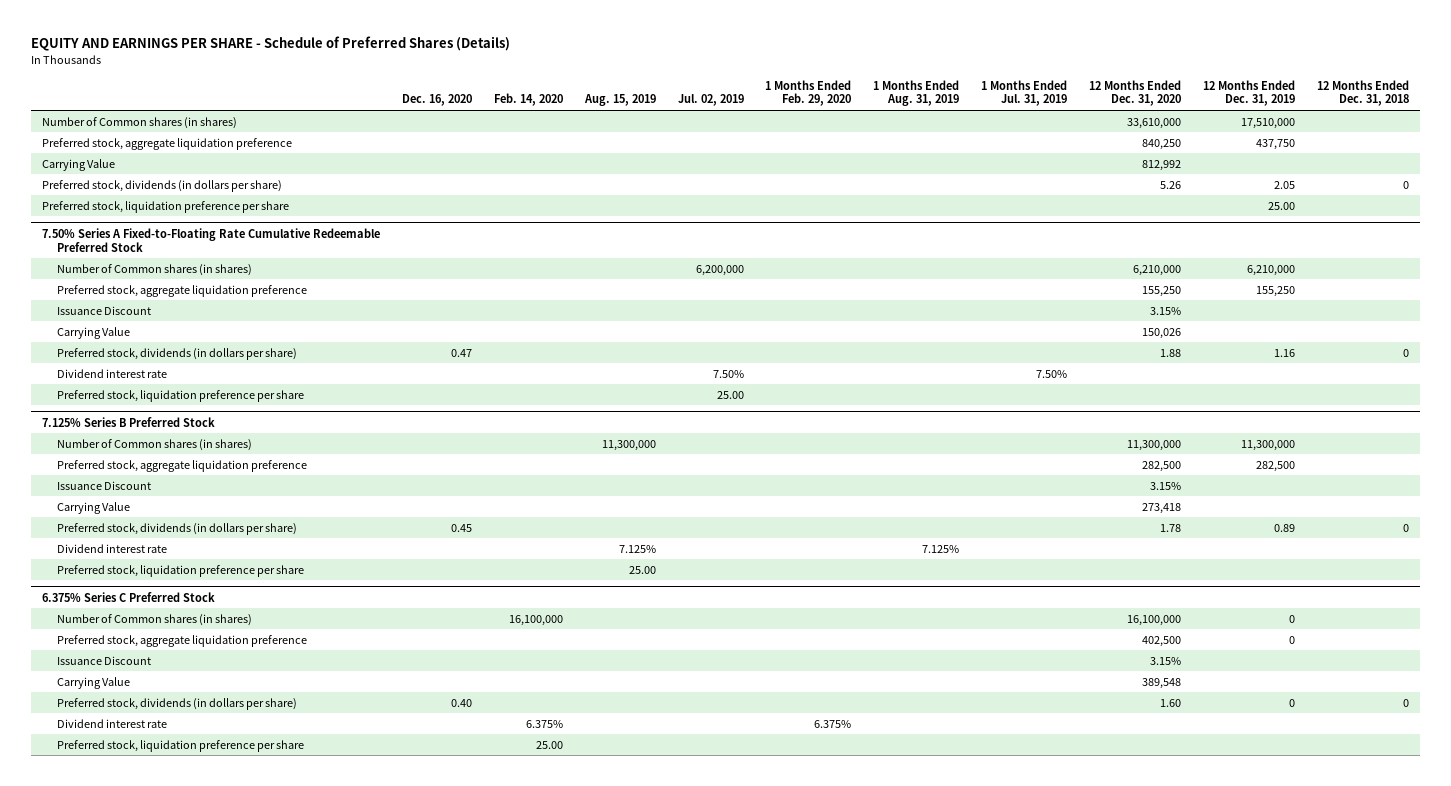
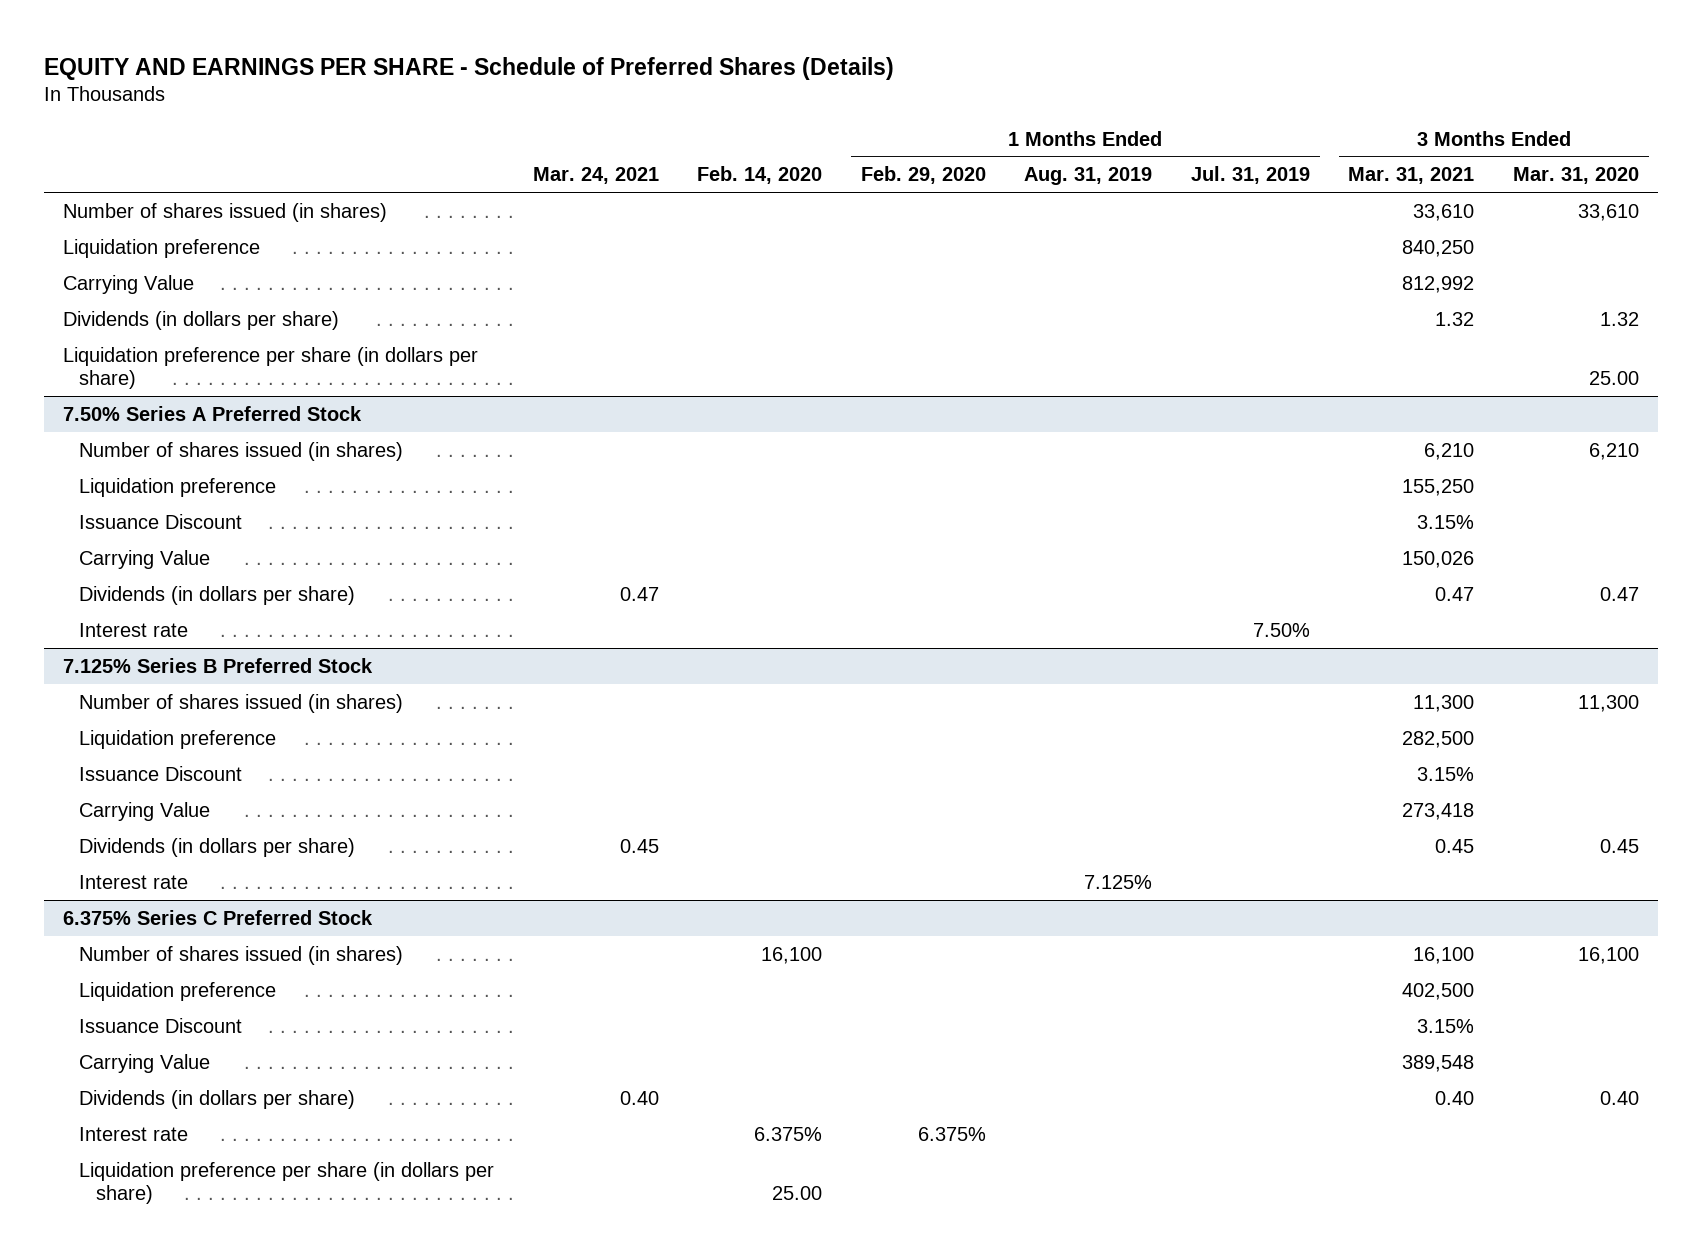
- | Dec. 16, 2020 | Feb. 14, 2020 | Aug. 15, 2019 | Jul. 02, 2019 | 1 Months Ended Feb. 29, 2020 | 1 Months Ended Aug. 31, 2019 | 1 Months Ended Jul. 31, 2019 | 12 Months Ended Dec. 31, 2020 | 12 Months Ended Dec. 31, 2019 | 12 Months Ended Dec. 31, 2018
+ | Mar. 24, 2021 | Feb. 14, 2020 | 1 Months Ended Feb. 29, 2020 | 1 Months Ended Aug. 31, 2019 | 1 Months Ended Jul. 31, 2019 | 3 Months Ended Mar. 31, 2021 | 3 Months Ended Mar. 31, 2020
- Number of Common shares (in shares) | | | | | | | | 33,610,000 | 17,510,000 |
- Preferred stock, aggregate liquidation preference | | | | | | | | 840,250 | 437,750 |
+ Number of shares issued (in shares) | | | | | | 33,610 | 33,610
+ Liquidation preference | | | | | | 840,250 |
- Preferred stock, dividends (in dollars per share) | | | | | | | | 5.26 | 2.05 | 0
- Preferred stock, liquidation preference per share | | | | | | | | | 25.00 |
- 7.50% Series A Fixed-to-Floating Rate Cumulative Redeemable Preferred Stock
- Number of Common shares (in shares) | | | | 6,200,000 | | | | 6,210,000 | 6,210,000 |
- Preferred stock, aggregate liquidation preference | | | | | | | | 155,250 | 155,250 |
+ Dividends (in dollars per share) | | | | | | 1.32 | 1.32
+ Liquidation preference per share (in dollars per share) | | | | | | | 25.00
+ 7.50% Series A Preferred Stock
+ Number of shares issued (in shares) | | | | | | 6,210 | 6,210
+ Liquidation preference | | | | | | 155,250 |
- Preferred stock, dividends (in dollars per share) | 0.47 | | | | | | | 1.88 | 1.16 | 0
- Dividend interest rate | | | | 7.50% | | | 7.50% | | |
- Preferred stock, liquidation preference per share | | | | 25.00 | | | | | |
+ Dividends (in dollars per share) | 0.47 | | | | | 0.47 | 0.47
+ Interest rate | | | | | 7.50% | |
@ 7.125% Series B Preferred Stock
- Number of Common shares (in shares) | | | 11,300,000 | | | | | 11,300,000 | 11,300,000 |
- Preferred stock, aggregate liquidation preference | | | | | | | | 282,500 | 282,500 |
+ Number of shares issued (in shares) | | | | | | 11,300 | 11,300
+ Liquidation preference | | | | | | 282,500 |
- Preferred stock, dividends (in dollars per share) | 0.45 | | | | | | | 1.78 | 0.89 | 0
- Dividend interest rate | | | 7.125% | | | 7.125% | | | |
- Preferred stock, liquidation preference per share | | | 25.00 | | | | | | |
+ Dividends (in dollars per share) | 0.45 | | | | | 0.45 | 0.45
+ Interest rate | | | | 7.125% | | |
@ 6.375% Series C Preferred Stock
- Number of Common shares (in shares) | | 16,100,000 | | | | | | 16,100,000 | 0 |
- Preferred stock, aggregate liquidation preference | | | | | | | | 402,500 | 0 |
+ Number of shares issued (in shares) | | 16,100 | | | | 16,100 | 16,100
+ Liquidation preference | | | | | | 402,500 |
- Preferred stock, dividends (in dollars per share) | 0.40 | | | | | | | 1.60 | 0 | 0
- Dividend interest rate | | 6.375% | | | 6.375% | | | | |
- Preferred stock, liquidation preference per share | | 25.00 | | | | | | | |
+ Dividends (in dollars per share) | 0.40 | | | | | 0.40 | 0.40
+ Interest rate | | 6.375% | 6.375% | | | |
+ Liquidation preference per share (in dollars per share) | | 25.00 | | | | |

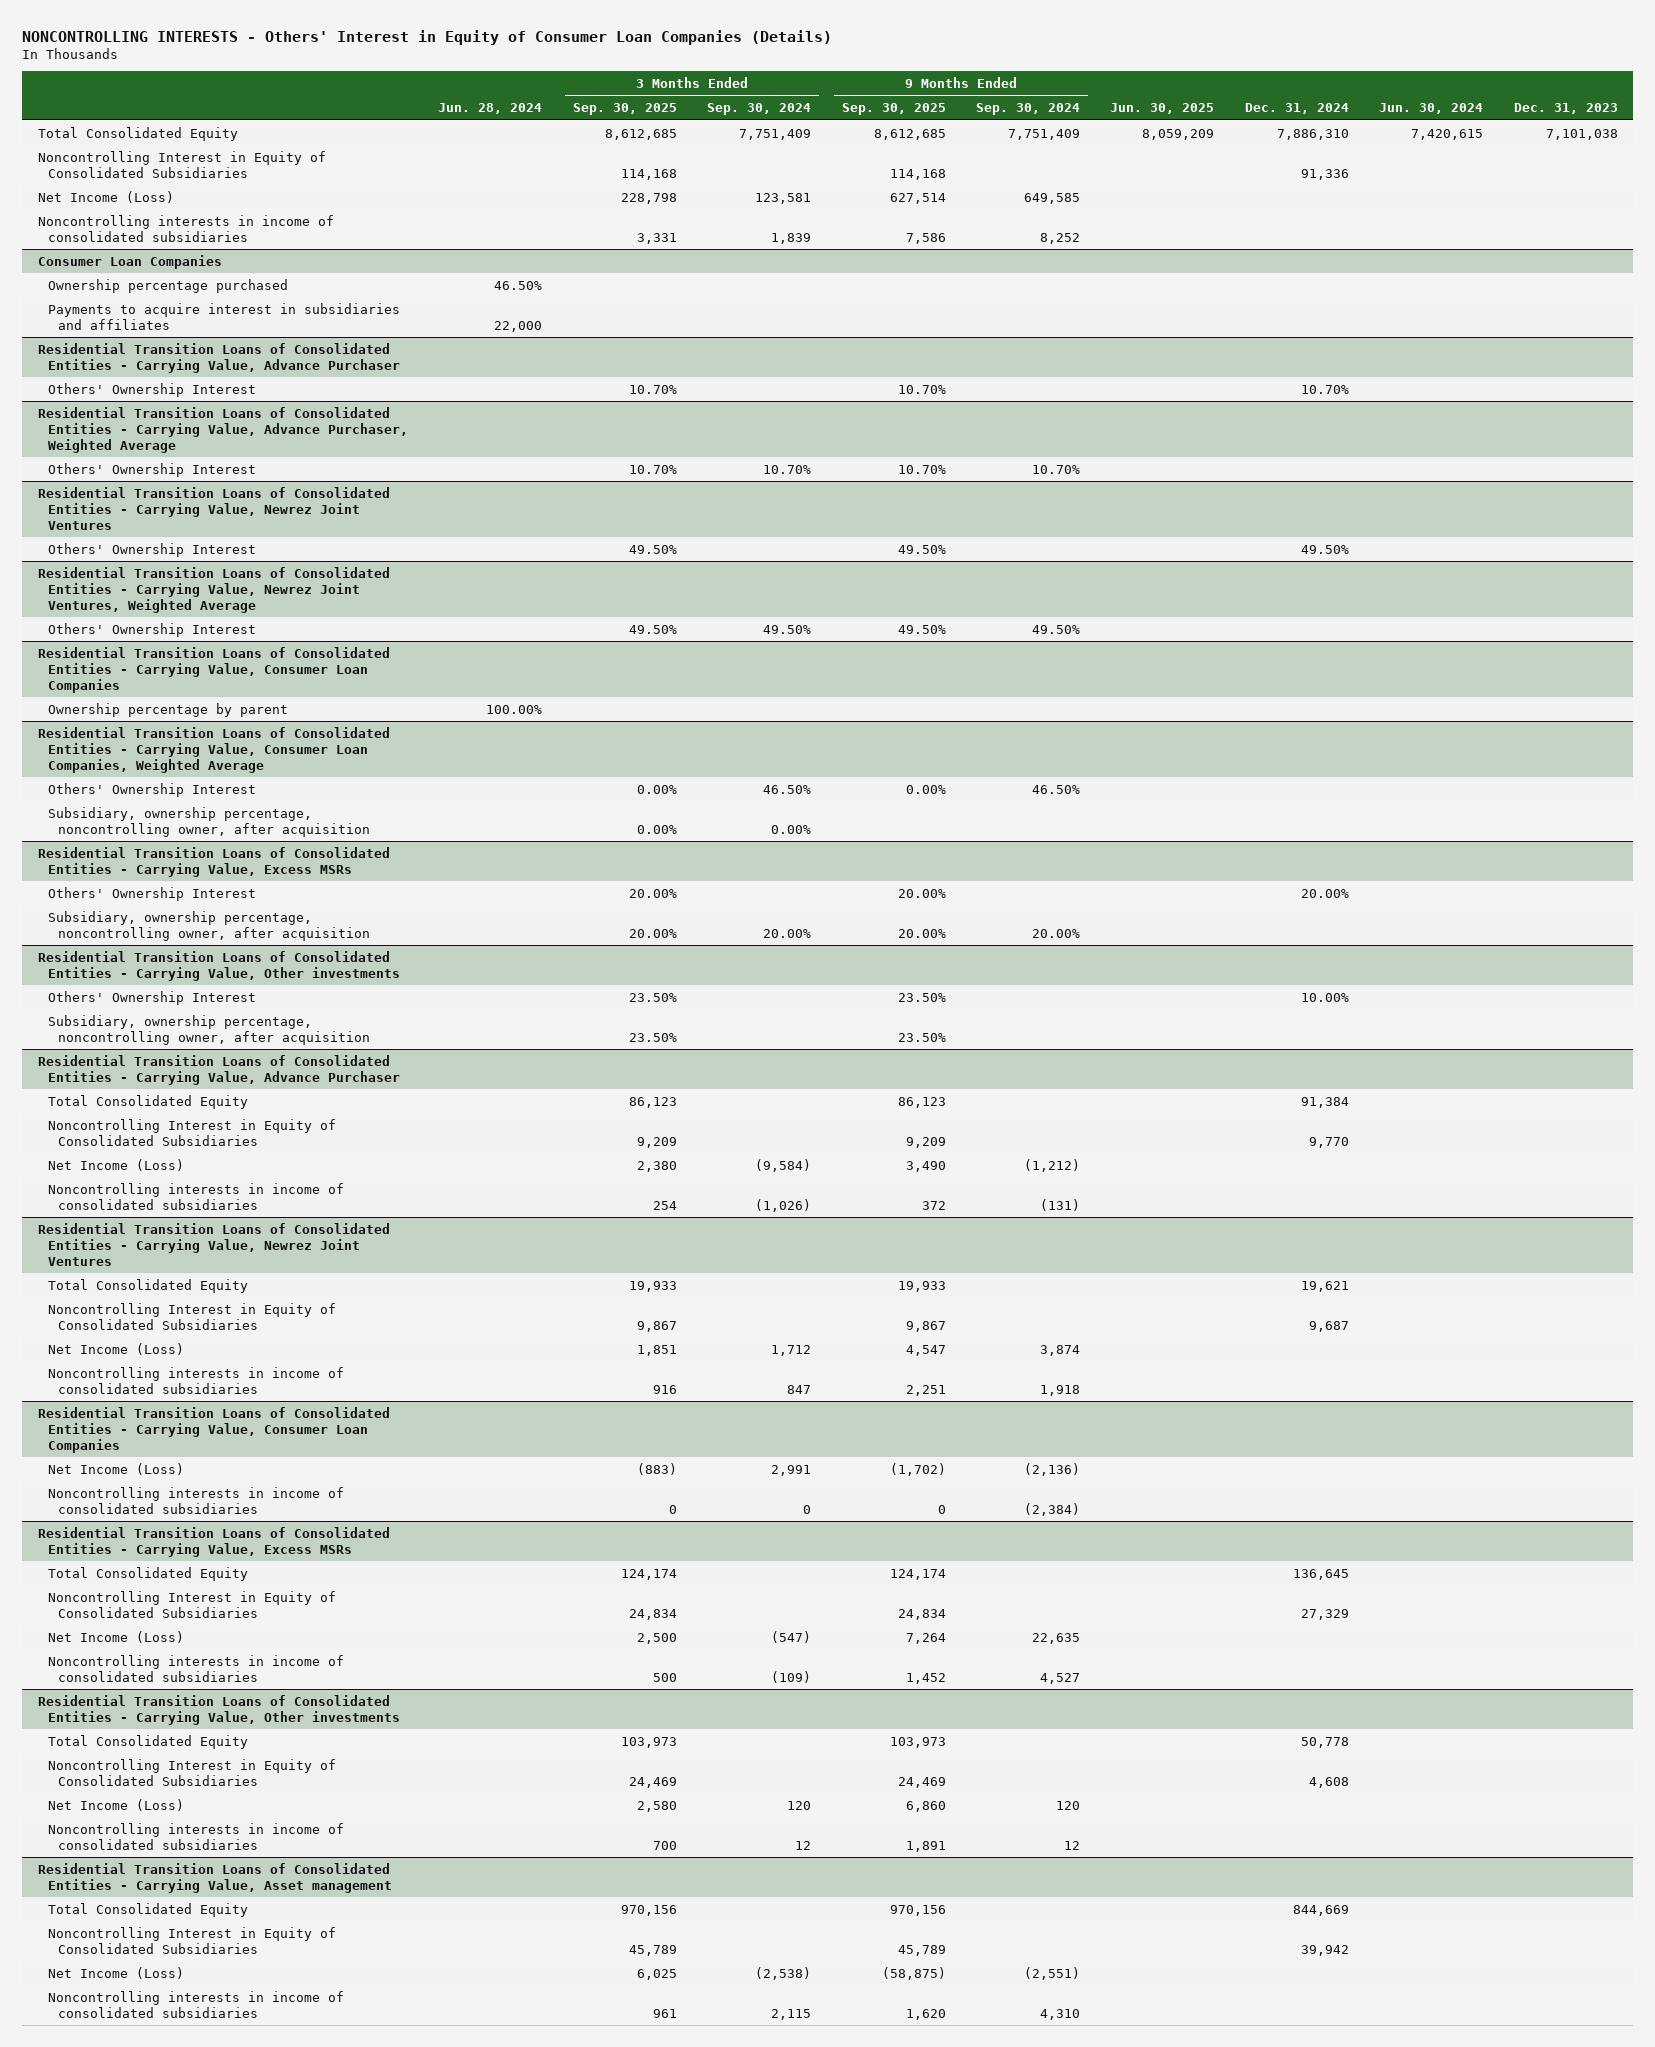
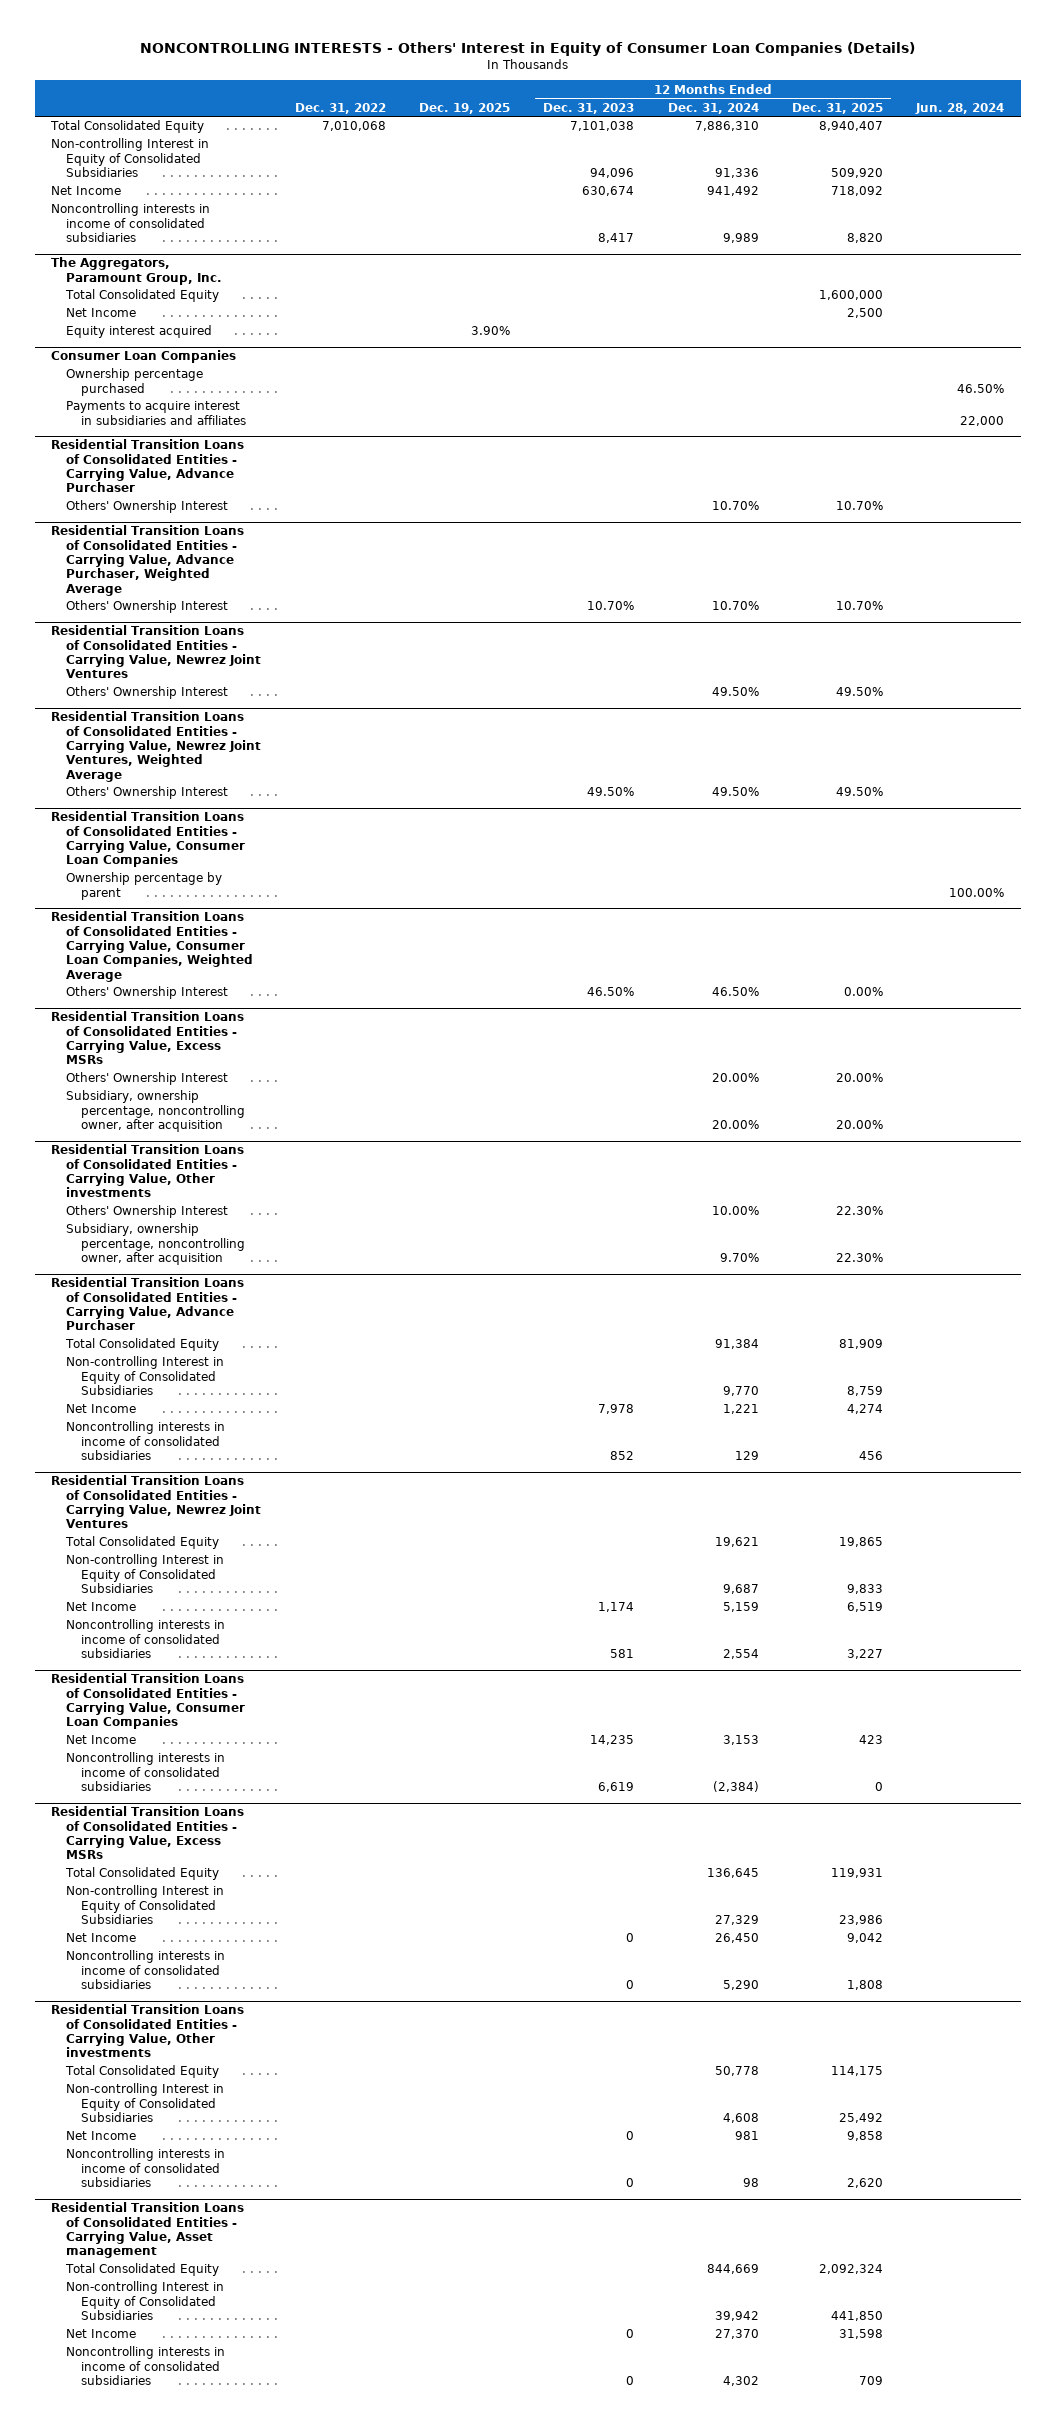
- | Jun. 28, 2024 | 3 Months Ended Sep. 30, 2025 | 3 Months Ended Sep. 30, 2024 | 9 Months Ended Sep. 30, 2025 | 9 Months Ended Sep. 30, 2024 | Jun. 30, 2025 | Dec. 31, 2024 | Jun. 30, 2024 | Dec. 31, 2023
+ | Dec. 31, 2022 | Dec. 19, 2025 | 12 Months Ended Dec. 31, 2023 | 12 Months Ended Dec. 31, 2024 | 12 Months Ended Dec. 31, 2025 | Jun. 28, 2024
- Noncontrolling Interest in Equity of Consolidated Subsidiaries | | 114,168 | | 114,168 | | | 91,336 | |
- Net Income (Loss) | | 228,798 | 123,581 | 627,514 | 649,585 | | | |
+ Non-controlling Interest in Equity of Consolidated Subsidiaries | | | 94,096 | 91,336 | 509,920 |
+ Net Income | | | 630,674 | 941,492 | 718,092 |
+ The Aggregators, Paramount Group, Inc.
+ Total Consolidated Equity | | | | | 1,600,000 |
+ Net Income | | | | | 2,500 |
+ Equity interest acquired | | 3.90% | | | |
@ Residential Transition Loans of Consolidated Entities - Carrying Value, Consumer Loan Companies, Weighted Average
- Subsidiary, ownership percentage, noncontrolling owner, after acquisition | | 0.00% | 0.00% | | | | | |
@ Residential Transition Loans of Consolidated Entities - Carrying Value, Advance Purchaser
- Noncontrolling Interest in Equity of Consolidated Subsidiaries | | 9,209 | | 9,209 | | | 9,770 | |
- Net Income (Loss) | | 2,380 | (9,584) | 3,490 | (1,212) | | | |
+ Non-controlling Interest in Equity of Consolidated Subsidiaries | | | | 9,770 | 8,759 |
+ Net Income | | | 7,978 | 1,221 | 4,274 |
@ Residential Transition Loans of Consolidated Entities - Carrying Value, Newrez Joint Ventures
- Noncontrolling Interest in Equity of Consolidated Subsidiaries | | 9,867 | | 9,867 | | | 9,687 | |
- Net Income (Loss) | | 1,851 | 1,712 | 4,547 | 3,874 | | | |
+ Non-controlling Interest in Equity of Consolidated Subsidiaries | | | | 9,687 | 9,833 |
+ Net Income | | | 1,174 | 5,159 | 6,519 |
@ Residential Transition Loans of Consolidated Entities - Carrying Value, Consumer Loan Companies
- Net Income (Loss) | | (883) | 2,991 | (1,702) | (2,136) | | | |
+ Net Income | | | 14,235 | 3,153 | 423 |
@ Residential Transition Loans of Consolidated Entities - Carrying Value, Excess MSRs
- Noncontrolling Interest in Equity of Consolidated Subsidiaries | | 24,834 | | 24,834 | | | 27,329 | |
- Net Income (Loss) | | 2,500 | (547) | 7,264 | 22,635 | | | |
+ Non-controlling Interest in Equity of Consolidated Subsidiaries | | | | 27,329 | 23,986 |
+ Net Income | | | 0 | 26,450 | 9,042 |
@ Residential Transition Loans of Consolidated Entities - Carrying Value, Other investments
- Noncontrolling Interest in Equity of Consolidated Subsidiaries | | 24,469 | | 24,469 | | | 4,608 | |
- Net Income (Loss) | | 2,580 | 120 | 6,860 | 120 | | | |
+ Non-controlling Interest in Equity of Consolidated Subsidiaries | | | | 4,608 | 25,492 |
+ Net Income | | | 0 | 981 | 9,858 |
@ Residential Transition Loans of Consolidated Entities - Carrying Value, Asset management
- Noncontrolling Interest in Equity of Consolidated Subsidiaries | | 45,789 | | 45,789 | | | 39,942 | |
- Net Income (Loss) | | 6,025 | (2,538) | (58,875) | (2,551) | | | |
+ Non-controlling Interest in Equity of Consolidated Subsidiaries | | | | 39,942 | 441,850 |
+ Net Income | | | 0 | 27,370 | 31,598 |

